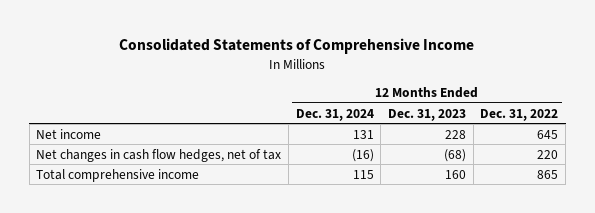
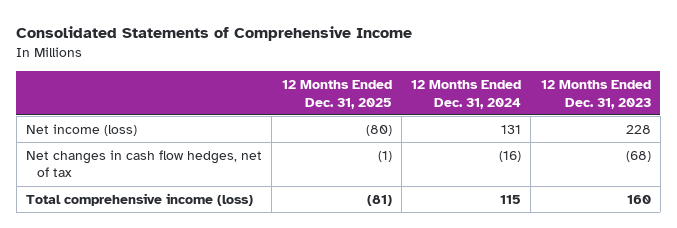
- | 12 Months Ended Dec. 31, 2024 | 12 Months Ended Dec. 31, 2023 | 12 Months Ended Dec. 31, 2022
+ | 12 Months Ended Dec. 31, 2025 | 12 Months Ended Dec. 31, 2024 | 12 Months Ended Dec. 31, 2023
- Net income | 131 | 228 | 645
+ Net income (loss) | (80) | 131 | 228
- Total comprehensive income | 115 | 160 | 865
+ Total comprehensive income (loss) | (81) | 115 | 160

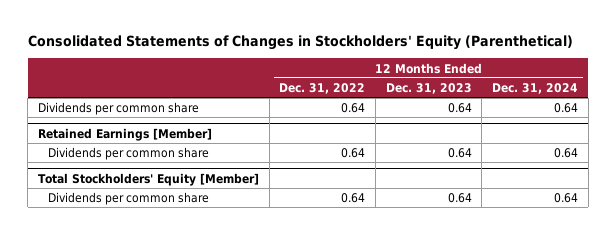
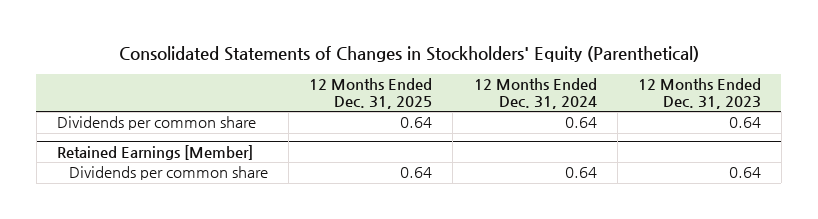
- | 12 Months Ended Dec. 31, 2022 | 12 Months Ended Dec. 31, 2023 | 12 Months Ended Dec. 31, 2024
+ | 12 Months Ended Dec. 31, 2025 | 12 Months Ended Dec. 31, 2024 | 12 Months Ended Dec. 31, 2023
- Total Stockholders' Equity [Member]
- Dividends per common share | 0.64 | 0.64 | 0.64

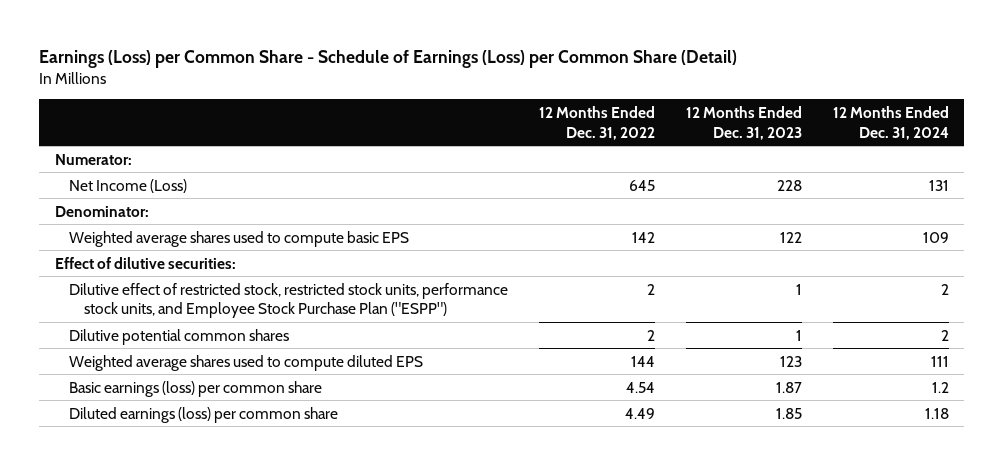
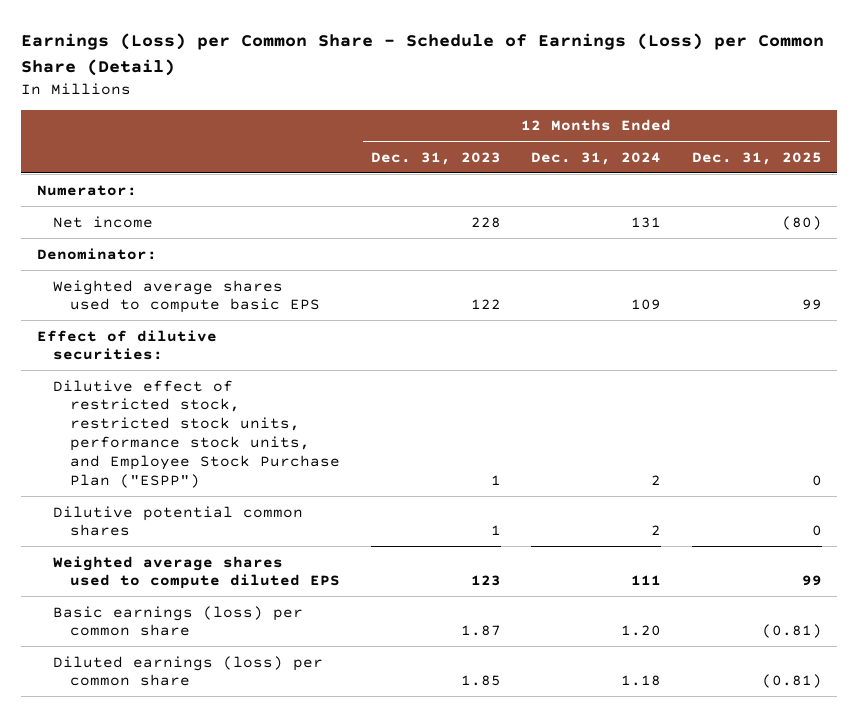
- | 12 Months Ended Dec. 31, 2022 | 12 Months Ended Dec. 31, 2023 | 12 Months Ended Dec. 31, 2024
+ | 12 Months Ended Dec. 31, 2023 | 12 Months Ended Dec. 31, 2024 | 12 Months Ended Dec. 31, 2025
- Net Income (Loss) | 645 | 228 | 131
+ Net income | 228 | 131 | (80)
- Basic earnings (loss) per common share | 4.54 | 1.87 | 1.2
+ Basic earnings (loss) per common share | 1.87 | 1.20 | (0.81)

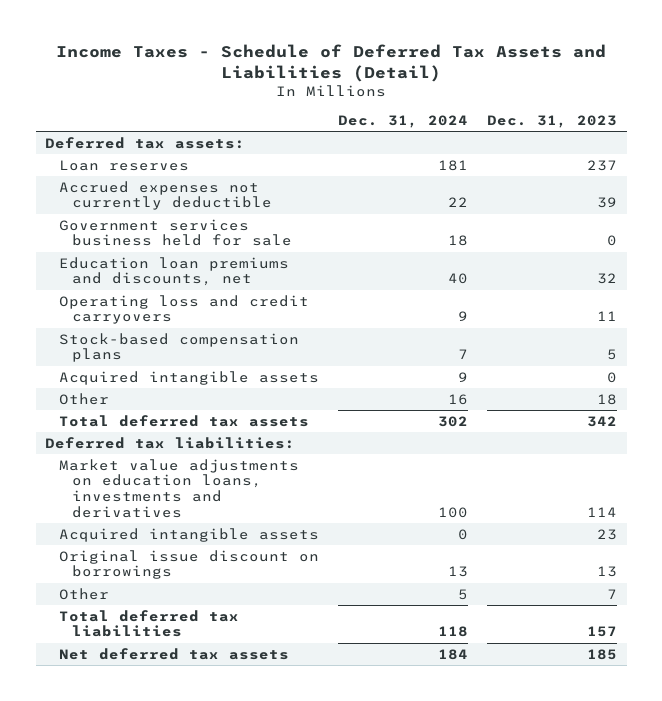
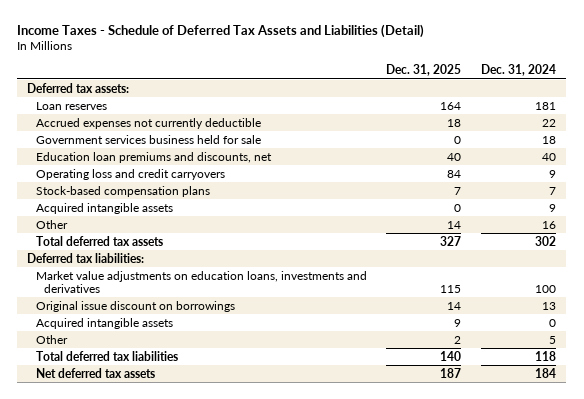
- | Dec. 31, 2024 | Dec. 31, 2023
+ | Dec. 31, 2025 | Dec. 31, 2024
moved down: Acquired intangible assets | 9 | 0

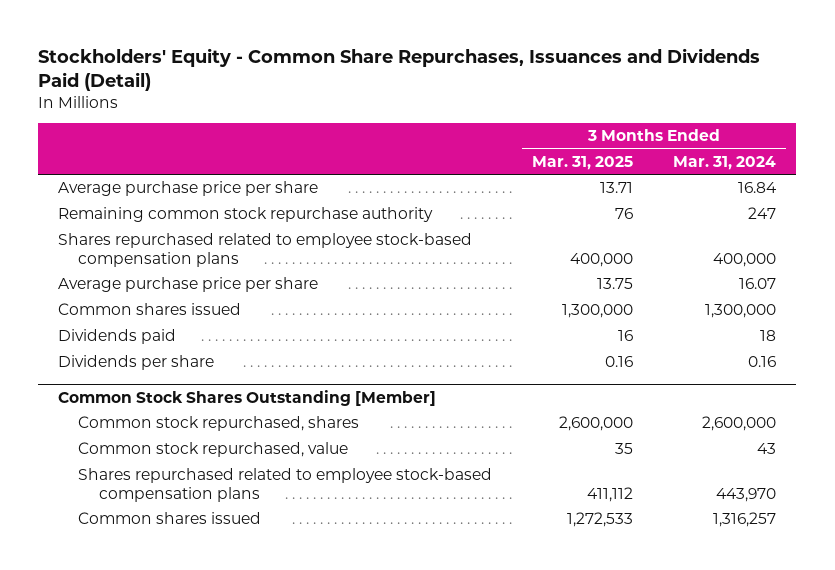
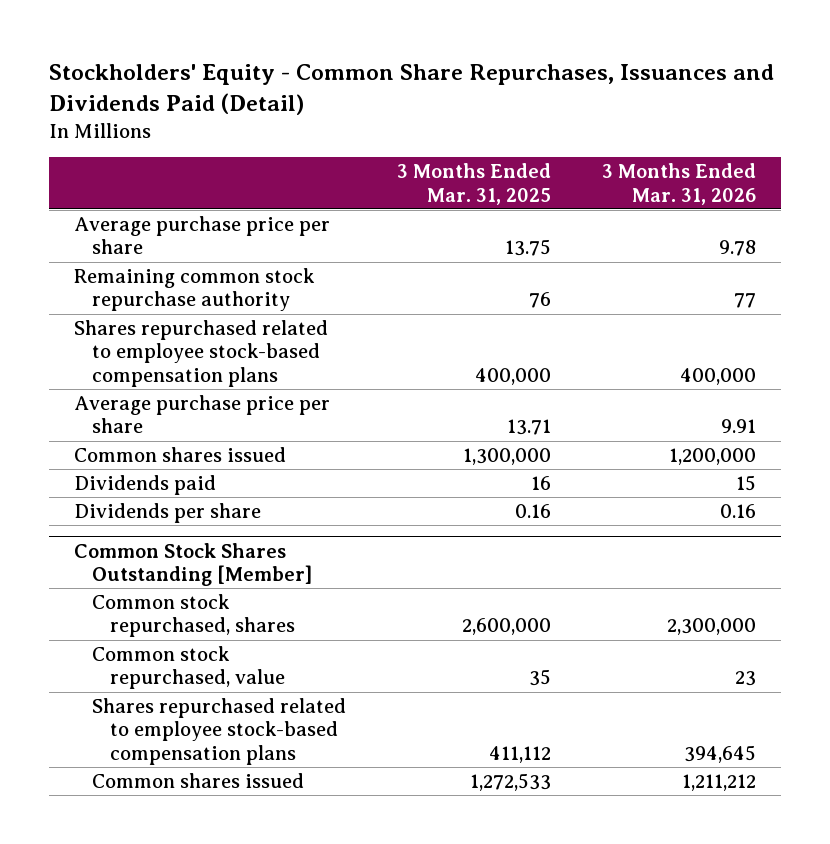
- | 3 Months Ended Mar. 31, 2025 | 3 Months Ended Mar. 31, 2024
+ | 3 Months Ended Mar. 31, 2025 | 3 Months Ended Mar. 31, 2026
moved up: Average purchase price per share | 13.75 | 9.78
moved down: Average purchase price per share | 13.71 | 9.91

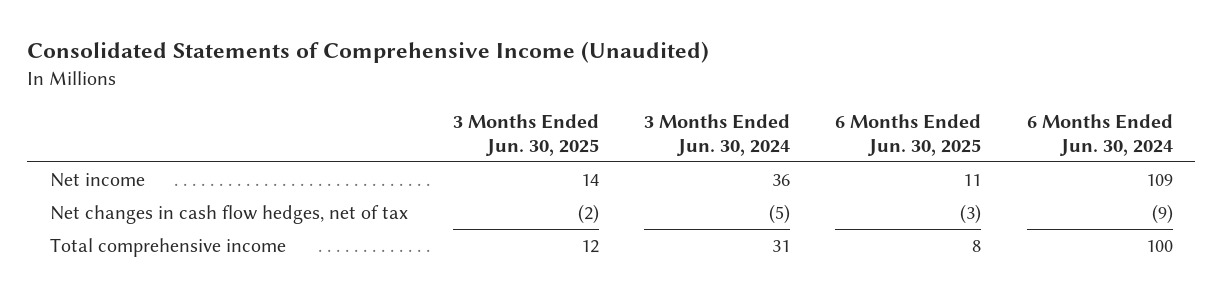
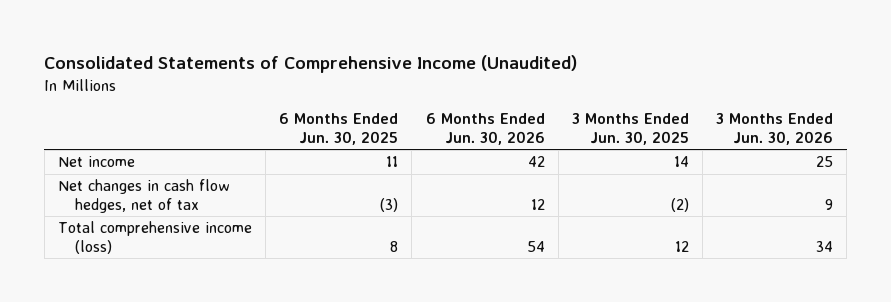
- | 3 Months Ended Jun. 30, 2025 | 3 Months Ended Jun. 30, 2024 | 6 Months Ended Jun. 30, 2025 | 6 Months Ended Jun. 30, 2024
+ | 6 Months Ended Jun. 30, 2025 | 6 Months Ended Jun. 30, 2026 | 3 Months Ended Jun. 30, 2025 | 3 Months Ended Jun. 30, 2026
- Total comprehensive income | 12 | 31 | 8 | 100
+ Total comprehensive income (loss) | 8 | 54 | 12 | 34

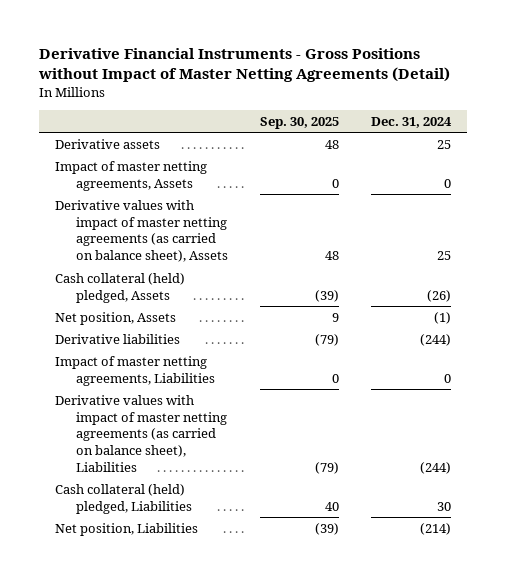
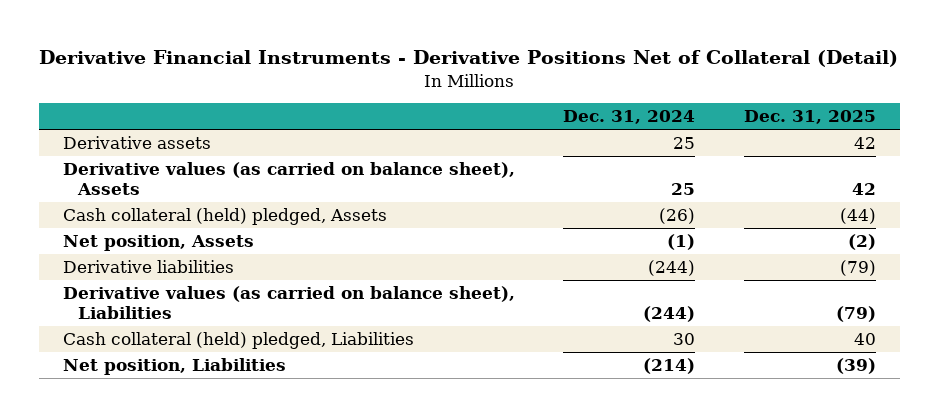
- Derivative Financial Instruments - Gross Positions without Impact of Master Netting Agreements (Detail)
+ Derivative Financial Instruments - Derivative Positions Net of Collateral (Detail)
- | Sep. 30, 2025 | Dec. 31, 2024
+ | Dec. 31, 2024 | Dec. 31, 2025
- Impact of master netting agreements, Assets | 0 | 0
- Derivative values with impact of master netting agreements (as carried on balance sheet), Assets | 48 | 25
+ Derivative values (as carried on balance sheet), Assets | 25 | 42
- Impact of master netting agreements, Liabilities | 0 | 0
- Derivative values with impact of master netting agreements (as carried on balance sheet), Liabilities | (79) | (244)
+ Derivative values (as carried on balance sheet), Liabilities | (244) | (79)

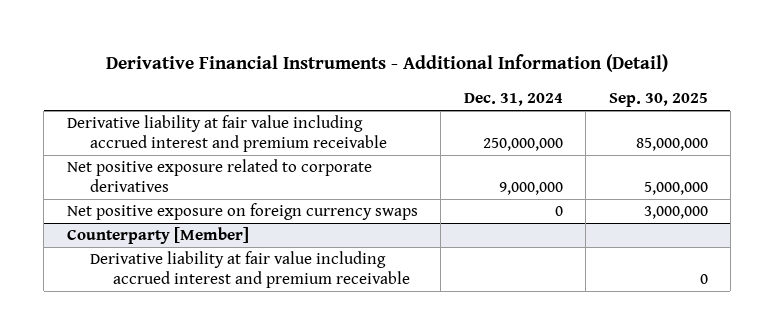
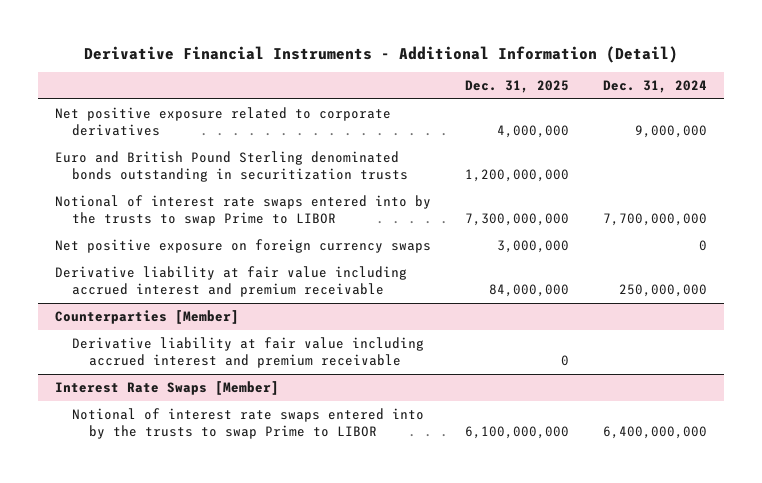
- | Dec. 31, 2024 | Sep. 30, 2025
+ | Dec. 31, 2025 | Dec. 31, 2024
+ Euro and British Pound Sterling denominated bonds outstanding in securitization trusts | 1,200,000,000 |
+ Notional of interest rate swaps entered into by the trusts to swap Prime to LIBOR | 7,300,000,000 | 7,700,000,000
- Counterparty [Member]
moved down: Derivative liability at fair value including accrued interest and premium receivable | 84,000,000 | 250,000,000
+ Counterparties [Member]
+ Interest Rate Swaps [Member]
+ Notional of interest rate swaps entered into by the trusts to swap Prime to LIBOR | 6,100,000,000 | 6,400,000,000

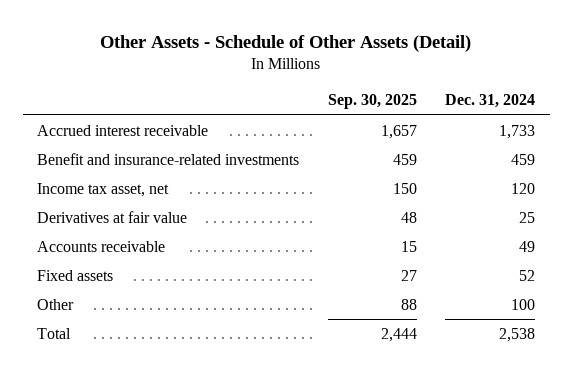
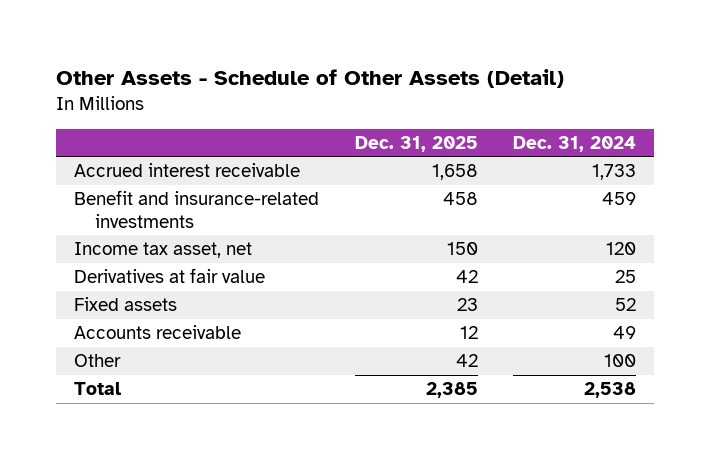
- | Sep. 30, 2025 | Dec. 31, 2024
+ | Dec. 31, 2025 | Dec. 31, 2024
moved down: Accounts receivable | 12 | 49

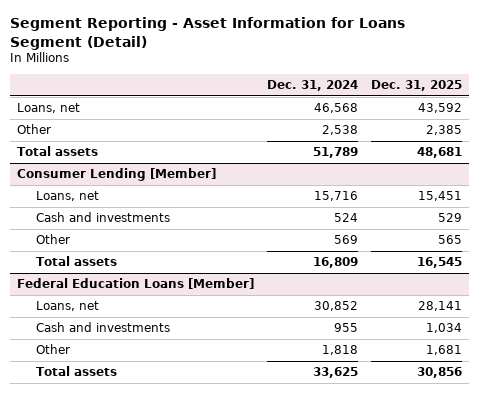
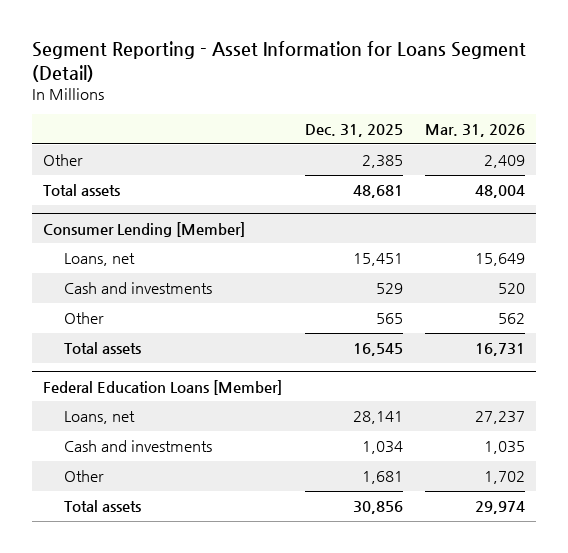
- | Dec. 31, 2024 | Dec. 31, 2025
+ | Dec. 31, 2025 | Mar. 31, 2026
- Loans, net | 46,568 | 43,592

